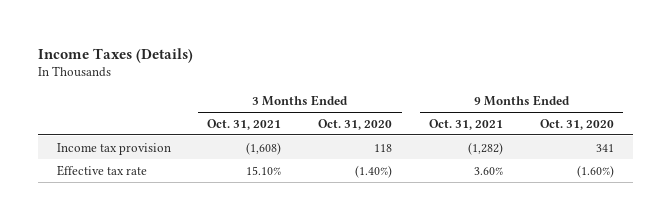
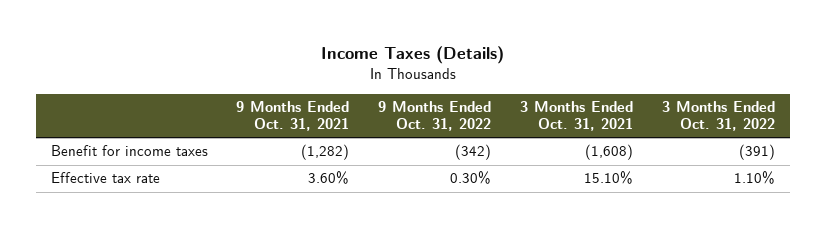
- | 3 Months Ended Oct. 31, 2021 | 3 Months Ended Oct. 31, 2020 | 9 Months Ended Oct. 31, 2021 | 9 Months Ended Oct. 31, 2020
+ | 9 Months Ended Oct. 31, 2021 | 9 Months Ended Oct. 31, 2022 | 3 Months Ended Oct. 31, 2021 | 3 Months Ended Oct. 31, 2022
- Income tax provision | (1,608) | 118 | (1,282) | 341
+ Benefit for income taxes | (1,282) | (342) | (1,608) | (391)

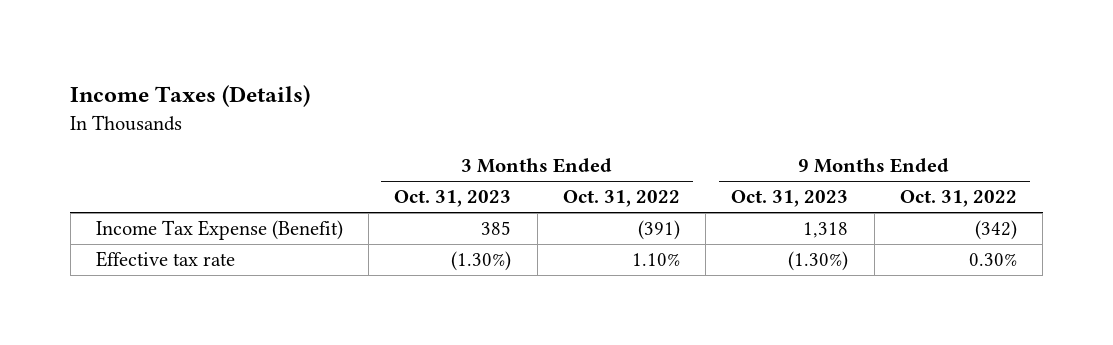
- | 9 Months Ended Oct. 31, 2021 | 9 Months Ended Oct. 31, 2022 | 3 Months Ended Oct. 31, 2021 | 3 Months Ended Oct. 31, 2022
+ | 3 Months Ended Oct. 31, 2023 | 3 Months Ended Oct. 31, 2022 | 9 Months Ended Oct. 31, 2023 | 9 Months Ended Oct. 31, 2022
- Benefit for income taxes | (1,282) | (342) | (1,608) | (391)
+ Income Tax Expense (Benefit) | 385 | (391) | 1,318 | (342)

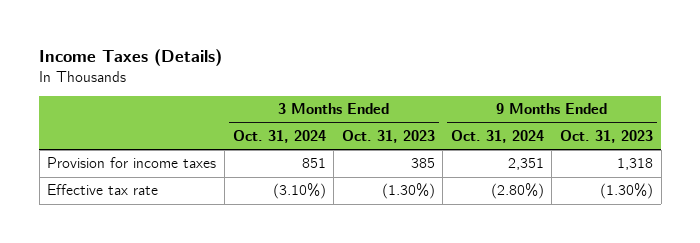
- | 3 Months Ended Oct. 31, 2023 | 3 Months Ended Oct. 31, 2022 | 9 Months Ended Oct. 31, 2023 | 9 Months Ended Oct. 31, 2022
+ | 3 Months Ended Oct. 31, 2024 | 3 Months Ended Oct. 31, 2023 | 9 Months Ended Oct. 31, 2024 | 9 Months Ended Oct. 31, 2023
- Income Tax Expense (Benefit) | 385 | (391) | 1,318 | (342)
+ Provision for income taxes | 851 | 385 | 2,351 | 1,318

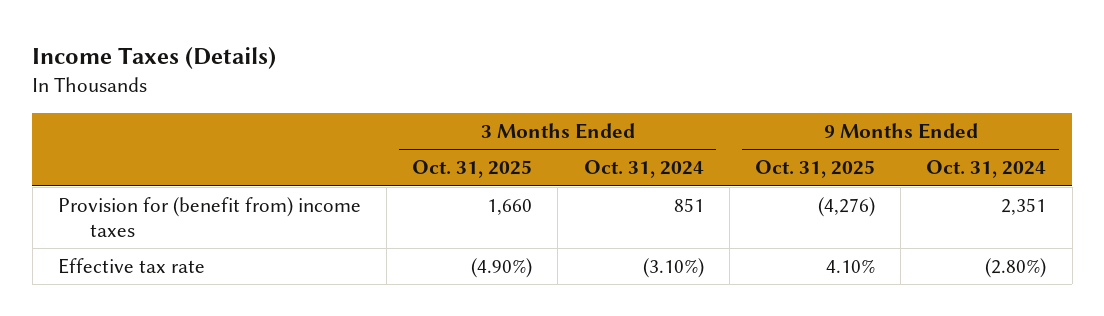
- | 3 Months Ended Oct. 31, 2024 | 3 Months Ended Oct. 31, 2023 | 9 Months Ended Oct. 31, 2024 | 9 Months Ended Oct. 31, 2023
+ | 3 Months Ended Oct. 31, 2025 | 3 Months Ended Oct. 31, 2024 | 9 Months Ended Oct. 31, 2025 | 9 Months Ended Oct. 31, 2024
- Provision for income taxes | 851 | 385 | 2,351 | 1,318
+ Provision for (benefit from) income taxes | 1,660 | 851 | (4,276) | 2,351

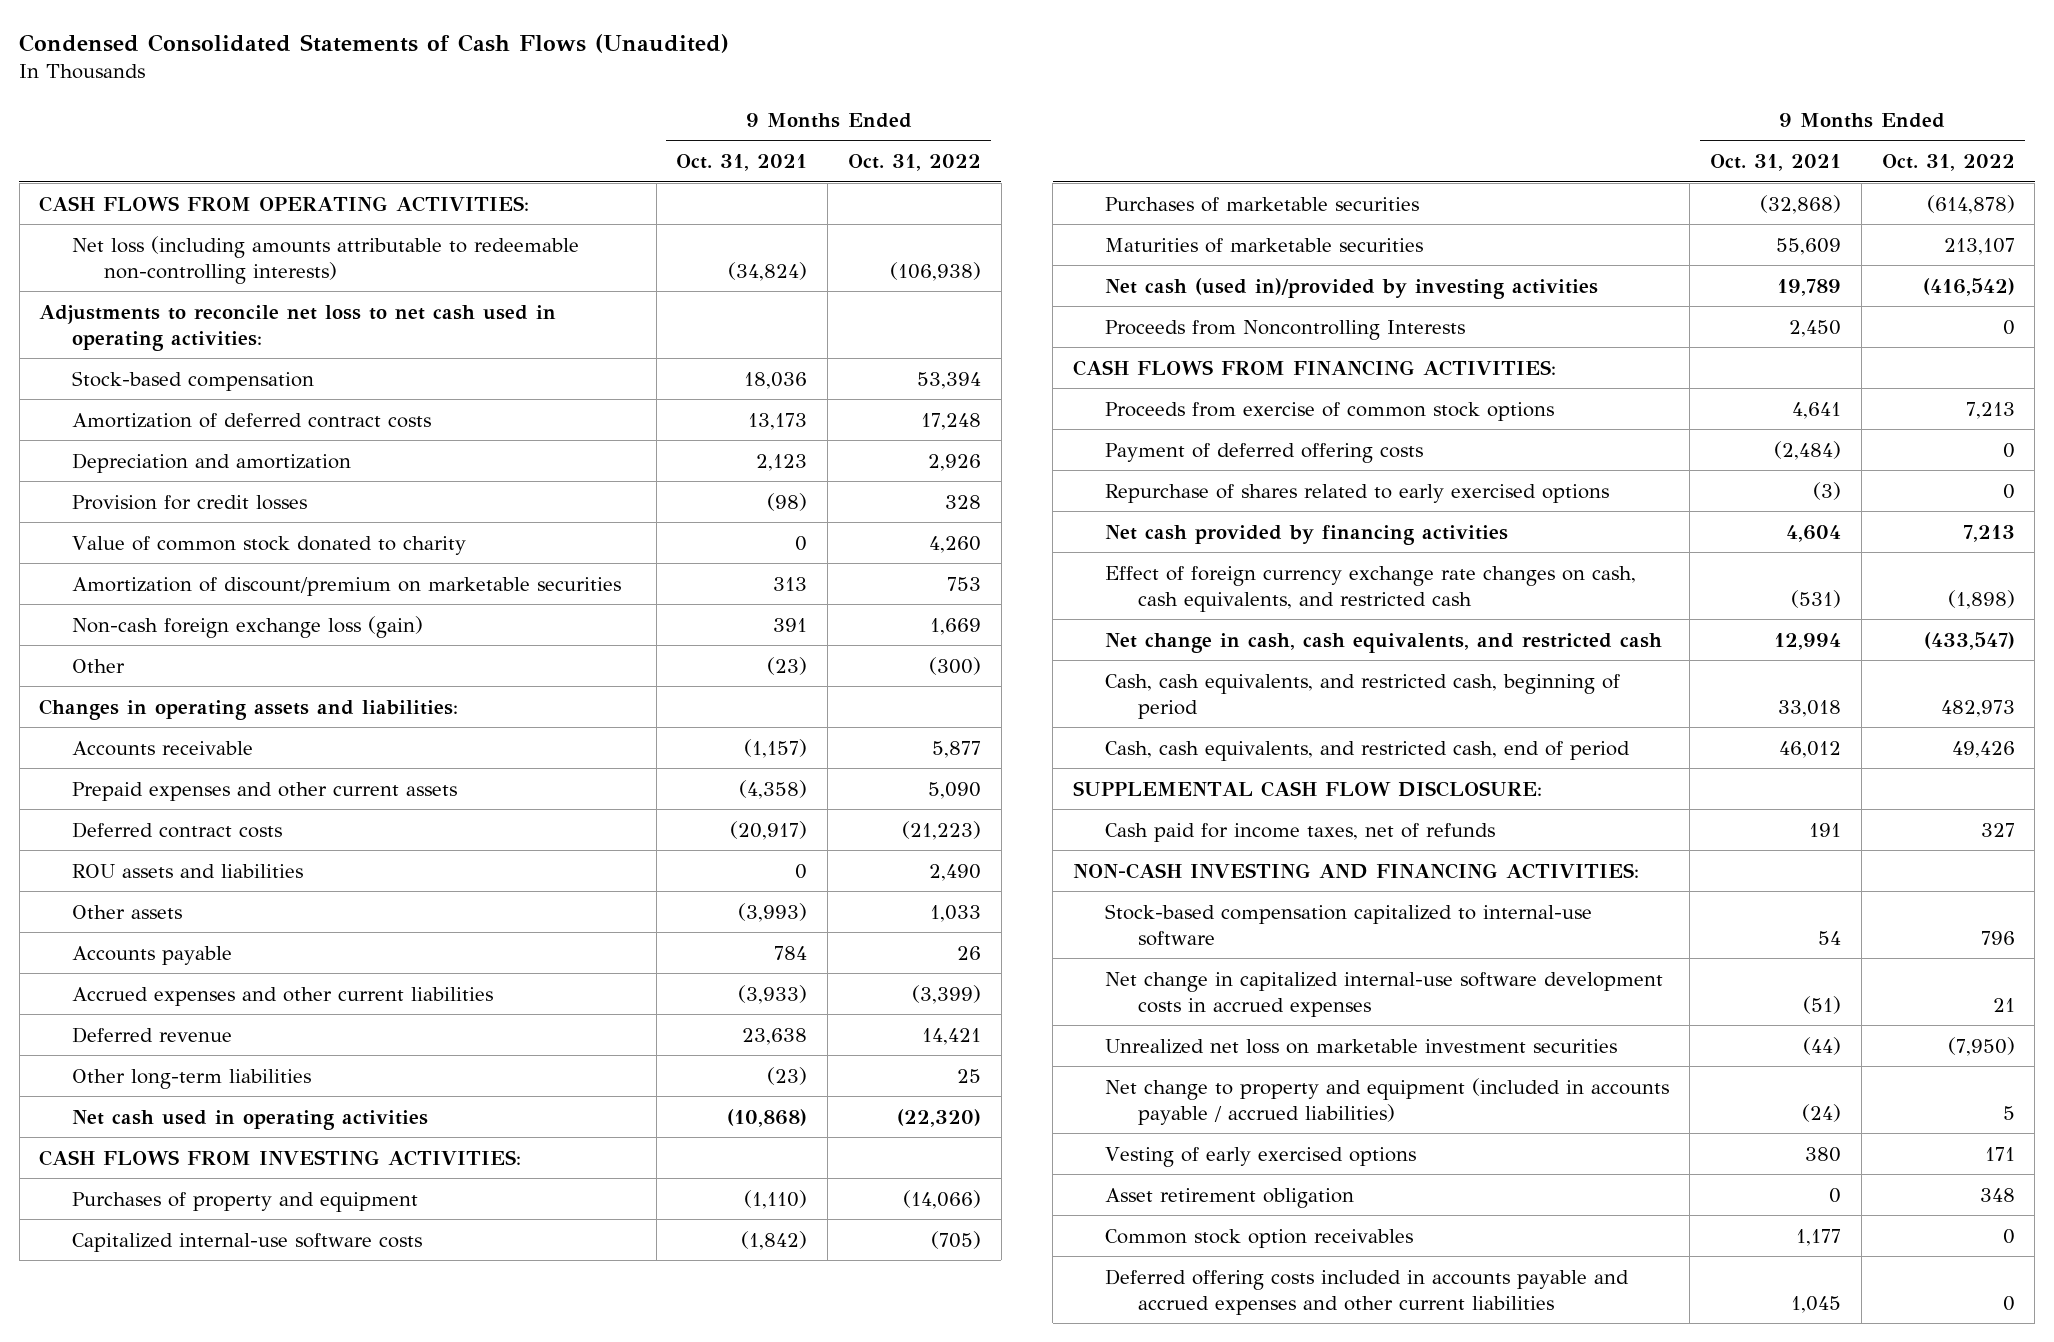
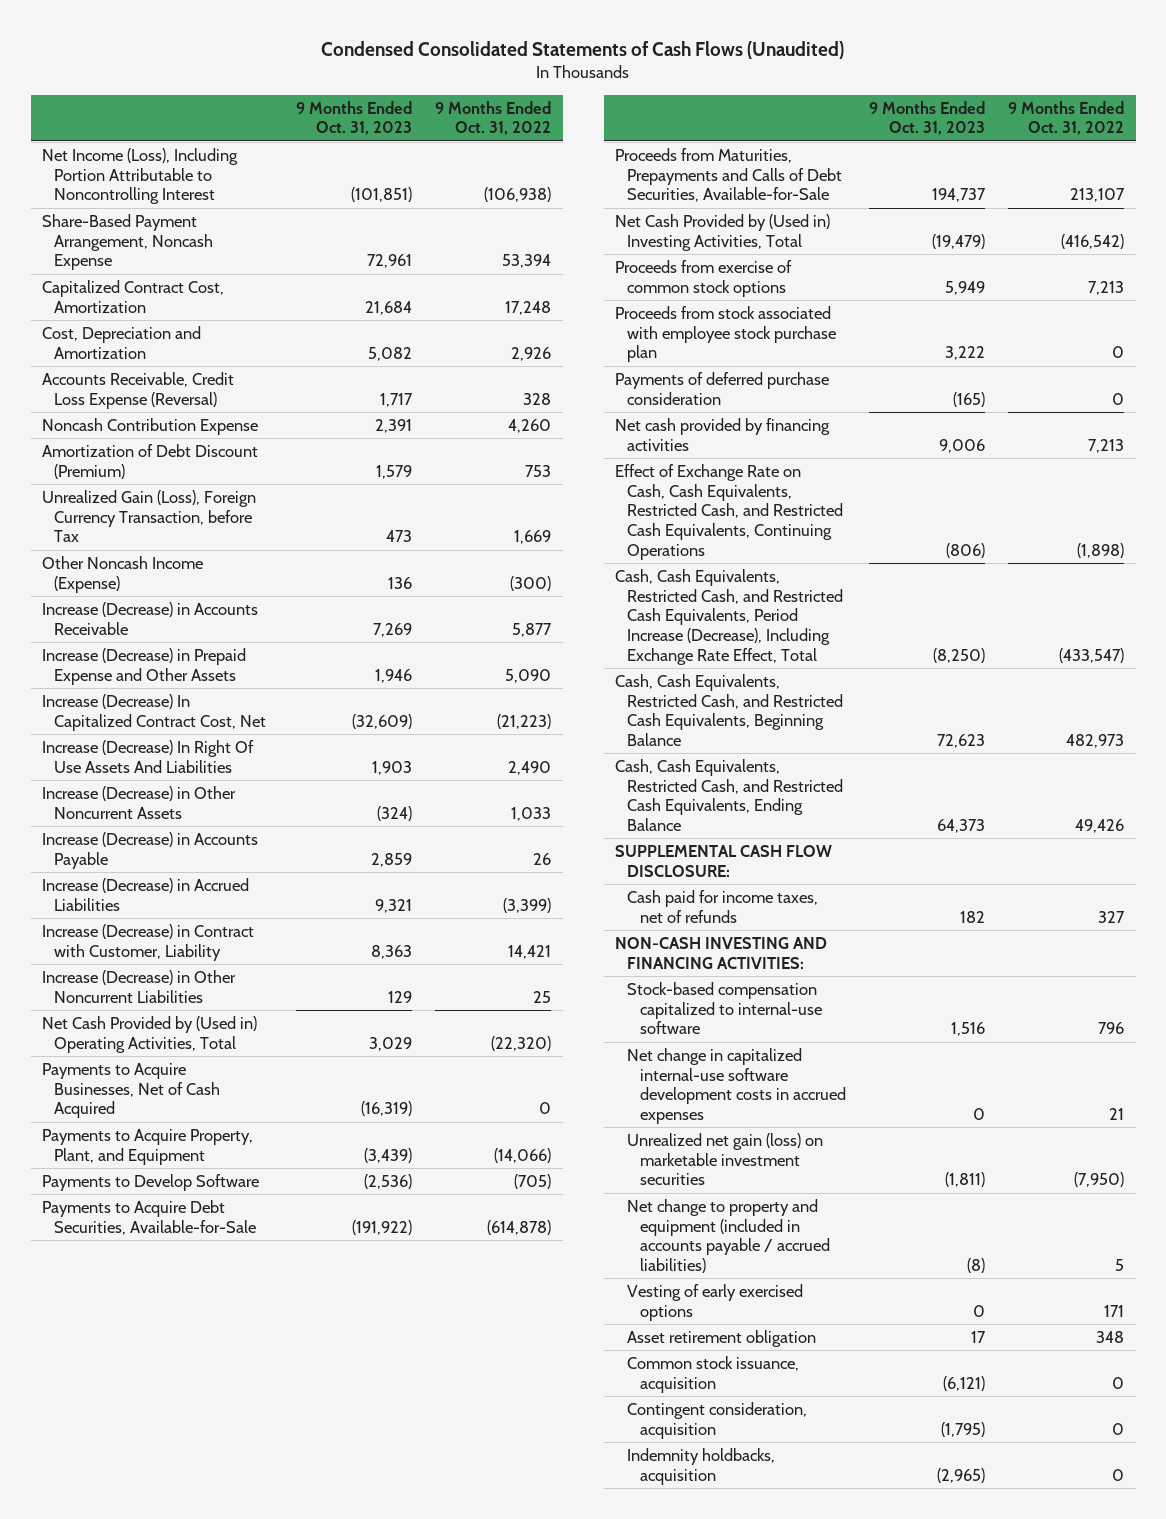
- | 9 Months Ended Oct. 31, 2021 | 9 Months Ended Oct. 31, 2022
+ | 9 Months Ended Oct. 31, 2023 | 9 Months Ended Oct. 31, 2022
- CASH FLOWS FROM OPERATING ACTIVITIES:
- Net loss (including amounts attributable to redeemable non-controlling interests) | (34,824) | (106,938)
- Adjustments to reconcile net loss to net cash used in operating activities:
- Stock-based compensation | 18,036 | 53,394
- Amortization of deferred contract costs | 13,173 | 17,248
- Depreciation and amortization | 2,123 | 2,926
- Provision for credit losses | (98) | 328
- Value of common stock donated to charity | 0 | 4,260
- Amortization of discount/premium on marketable securities | 313 | 753
- Non-cash foreign exchange loss (gain) | 391 | 1,669
- Other | (23) | (300)
- Changes in operating assets and liabilities:
- Accounts receivable | (1,157) | 5,877
- Prepaid expenses and other current assets | (4,358) | 5,090
- Deferred contract costs | (20,917) | (21,223)
- ROU assets and liabilities | 0 | 2,490
- Other assets | (3,993) | 1,033
- Accounts payable | 784 | 26
- Accrued expenses and other current liabilities | (3,933) | (3,399)
- Deferred revenue | 23,638 | 14,421
- Other long-term liabilities | (23) | 25
- Net cash used in operating activities | (10,868) | (22,320)
- CASH FLOWS FROM INVESTING ACTIVITIES:
- Purchases of property and equipment | (1,110) | (14,066)
- Capitalized internal-use software costs | (1,842) | (705)
- Purchases of marketable securities | (32,868) | (614,878)
- Maturities of marketable securities | 55,609 | 213,107
- Net cash (used in)/provided by investing activities | 19,789 | (416,542)
- Proceeds from Noncontrolling Interests | 2,450 | 0
- CASH FLOWS FROM FINANCING ACTIVITIES:
+ Net Income (Loss), Including Portion Attributable to Noncontrolling Interest | (101,851) | (106,938)
+ Share-Based Payment Arrangement, Noncash Expense | 72,961 | 53,394
+ Capitalized Contract Cost, Amortization | 21,684 | 17,248
+ Cost, Depreciation and Amortization | 5,082 | 2,926
+ Accounts Receivable, Credit Loss Expense (Reversal) | 1,717 | 328
+ Noncash Contribution Expense | 2,391 | 4,260
+ Amortization of Debt Discount (Premium) | 1,579 | 753
+ Unrealized Gain (Loss), Foreign Currency Transaction, before Tax | 473 | 1,669
+ Other Noncash Income (Expense) | 136 | (300)
+ Increase (Decrease) in Accounts Receivable | 7,269 | 5,877
+ Increase (Decrease) in Prepaid Expense and Other Assets | 1,946 | 5,090
+ Increase (Decrease) In Capitalized Contract Cost, Net | (32,609) | (21,223)
+ Increase (Decrease) In Right Of Use Assets And Liabilities | 1,903 | 2,490
+ Increase (Decrease) in Other Noncurrent Assets | (324) | 1,033
+ Increase (Decrease) in Accounts Payable | 2,859 | 26
+ Increase (Decrease) in Accrued Liabilities | 9,321 | (3,399)
+ Increase (Decrease) in Contract with Customer, Liability | 8,363 | 14,421
+ Increase (Decrease) in Other Noncurrent Liabilities | 129 | 25
+ Net Cash Provided by (Used in) Operating Activities, Total | 3,029 | (22,320)
+ Payments to Acquire Businesses, Net of Cash Acquired | (16,319) | 0
+ Payments to Acquire Property, Plant, and Equipment | (3,439) | (14,066)
+ Payments to Develop Software | (2,536) | (705)
+ Payments to Acquire Debt Securities, Available-for-Sale | (191,922) | (614,878)
+ Proceeds from Maturities, Prepayments and Calls of Debt Securities, Available-for-Sale | 194,737 | 213,107
+ Net Cash Provided by (Used in) Investing Activities, Total | (19,479) | (416,542)
- Payment of deferred offering costs | (2,484) | 0
- Repurchase of shares related to early exercised options | (3) | 0
+ Proceeds from stock associated with employee stock purchase plan | 3,222 | 0
+ Payments of deferred purchase consideration | (165) | 0
- Effect of foreign currency exchange rate changes on cash, cash equivalents, and restricted cash | (531) | (1,898)
- Net change in cash, cash equivalents, and restricted cash | 12,994 | (433,547)
- Cash, cash equivalents, and restricted cash, beginning of period | 33,018 | 482,973
- Cash, cash equivalents, and restricted cash, end of period | 46,012 | 49,426
+ Effect of Exchange Rate on Cash, Cash Equivalents, Restricted Cash, and Restricted Cash Equivalents, Continuing Operations | (806) | (1,898)
+ Cash, Cash Equivalents, Restricted Cash, and Restricted Cash Equivalents, Period Increase (Decrease), Including Exchange Rate Effect, Total | (8,250) | (433,547)
+ Cash, Cash Equivalents, Restricted Cash, and Restricted Cash Equivalents, Beginning Balance | 72,623 | 482,973
+ Cash, Cash Equivalents, Restricted Cash, and Restricted Cash Equivalents, Ending Balance | 64,373 | 49,426
- Unrealized net loss on marketable investment securities | (44) | (7,950)
+ Unrealized net gain (loss) on marketable investment securities | (1,811) | (7,950)
- Common stock option receivables | 1,177 | 0
- Deferred offering costs included in accounts payable and accrued expenses and other current liabilities | 1,045 | 0
+ Common stock issuance, acquisition | (6,121) | 0
+ Contingent consideration, acquisition | (1,795) | 0
+ Indemnity holdbacks, acquisition | (2,965) | 0

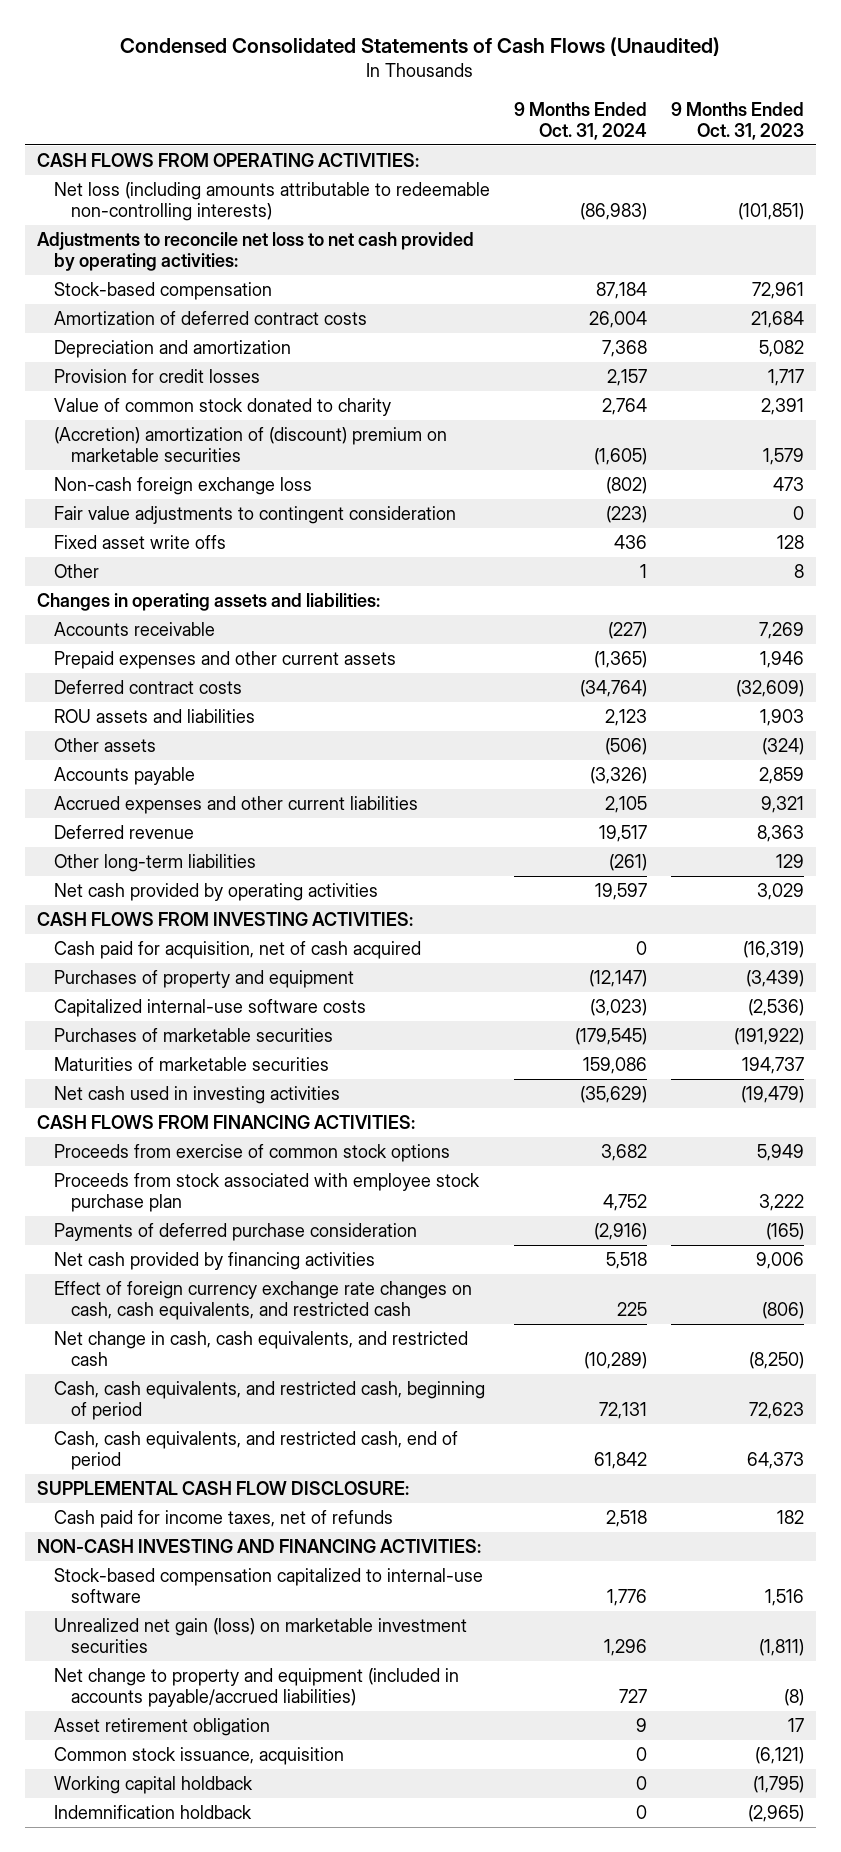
- | 9 Months Ended Oct. 31, 2023 | 9 Months Ended Oct. 31, 2022
+ | 9 Months Ended Oct. 31, 2024 | 9 Months Ended Oct. 31, 2023
- Net Income (Loss), Including Portion Attributable to Noncontrolling Interest | (101,851) | (106,938)
- Share-Based Payment Arrangement, Noncash Expense | 72,961 | 53,394
- Capitalized Contract Cost, Amortization | 21,684 | 17,248
- Cost, Depreciation and Amortization | 5,082 | 2,926
- Accounts Receivable, Credit Loss Expense (Reversal) | 1,717 | 328
- Noncash Contribution Expense | 2,391 | 4,260
- Amortization of Debt Discount (Premium) | 1,579 | 753
- Unrealized Gain (Loss), Foreign Currency Transaction, before Tax | 473 | 1,669
- Other Noncash Income (Expense) | 136 | (300)
- Increase (Decrease) in Accounts Receivable | 7,269 | 5,877
- Increase (Decrease) in Prepaid Expense and Other Assets | 1,946 | 5,090
- Increase (Decrease) In Capitalized Contract Cost, Net | (32,609) | (21,223)
- Increase (Decrease) In Right Of Use Assets And Liabilities | 1,903 | 2,490
- Increase (Decrease) in Other Noncurrent Assets | (324) | 1,033
- Increase (Decrease) in Accounts Payable | 2,859 | 26
- Increase (Decrease) in Accrued Liabilities | 9,321 | (3,399)
- Increase (Decrease) in Contract with Customer, Liability | 8,363 | 14,421
- Increase (Decrease) in Other Noncurrent Liabilities | 129 | 25
- Net Cash Provided by (Used in) Operating Activities, Total | 3,029 | (22,320)
- Payments to Acquire Businesses, Net of Cash Acquired | (16,319) | 0
- Payments to Acquire Property, Plant, and Equipment | (3,439) | (14,066)
- Payments to Develop Software | (2,536) | (705)
- Payments to Acquire Debt Securities, Available-for-Sale | (191,922) | (614,878)
- Proceeds from Maturities, Prepayments and Calls of Debt Securities, Available-for-Sale | 194,737 | 213,107
- Net Cash Provided by (Used in) Investing Activities, Total | (19,479) | (416,542)
+ CASH FLOWS FROM OPERATING ACTIVITIES:
+ Net loss (including amounts attributable to redeemable non-controlling interests) | (86,983) | (101,851)
+ Adjustments to reconcile net loss to net cash provided by operating activities:
+ Stock-based compensation | 87,184 | 72,961
+ Amortization of deferred contract costs | 26,004 | 21,684
+ Depreciation and amortization | 7,368 | 5,082
+ Provision for credit losses | 2,157 | 1,717
+ Value of common stock donated to charity | 2,764 | 2,391
+ (Accretion) amortization of (discount) premium on marketable securities | (1,605) | 1,579
+ Non-cash foreign exchange loss | (802) | 473
+ Fair value adjustments to contingent consideration | (223) | 0
+ Fixed asset write offs | 436 | 128
+ Other | 1 | 8
+ Changes in operating assets and liabilities:
+ Accounts receivable | (227) | 7,269
+ Prepaid expenses and other current assets | (1,365) | 1,946
+ Deferred contract costs | (34,764) | (32,609)
+ ROU assets and liabilities | 2,123 | 1,903
+ Other assets | (506) | (324)
+ Accounts payable | (3,326) | 2,859
+ Accrued expenses and other current liabilities | 2,105 | 9,321
+ Deferred revenue | 19,517 | 8,363
+ Other long-term liabilities | (261) | 129
+ Net cash provided by operating activities | 19,597 | 3,029
+ CASH FLOWS FROM INVESTING ACTIVITIES:
+ Cash paid for acquisition, net of cash acquired | 0 | (16,319)
+ Purchases of property and equipment | (12,147) | (3,439)
+ Capitalized internal-use software costs | (3,023) | (2,536)
+ Purchases of marketable securities | (179,545) | (191,922)
+ Maturities of marketable securities | 159,086 | 194,737
+ Net cash used in investing activities | (35,629) | (19,479)
+ CASH FLOWS FROM FINANCING ACTIVITIES:
- Effect of Exchange Rate on Cash, Cash Equivalents, Restricted Cash, and Restricted Cash Equivalents, Continuing Operations | (806) | (1,898)
- Cash, Cash Equivalents, Restricted Cash, and Restricted Cash Equivalents, Period Increase (Decrease), Including Exchange Rate Effect, Total | (8,250) | (433,547)
- Cash, Cash Equivalents, Restricted Cash, and Restricted Cash Equivalents, Beginning Balance | 72,623 | 482,973
- Cash, Cash Equivalents, Restricted Cash, and Restricted Cash Equivalents, Ending Balance | 64,373 | 49,426
+ Effect of foreign currency exchange rate changes on cash, cash equivalents, and restricted cash | 225 | (806)
+ Net change in cash, cash equivalents, and restricted cash | (10,289) | (8,250)
+ Cash, cash equivalents, and restricted cash, beginning of period | 72,131 | 72,623
+ Cash, cash equivalents, and restricted cash, end of period | 61,842 | 64,373
- Net change in capitalized internal-use software development costs in accrued expenses | 0 | 21
- Net change to property and equipment (included in accounts payable / accrued liabilities) | (8) | 5
- Vesting of early exercised options | 0 | 171
+ Net change to property and equipment (included in accounts payable/accrued liabilities) | 727 | (8)
- Contingent consideration, acquisition | (1,795) | 0
- Indemnity holdbacks, acquisition | (2,965) | 0
+ Working capital holdback | 0 | (1,795)
+ Indemnification holdback | 0 | (2,965)

